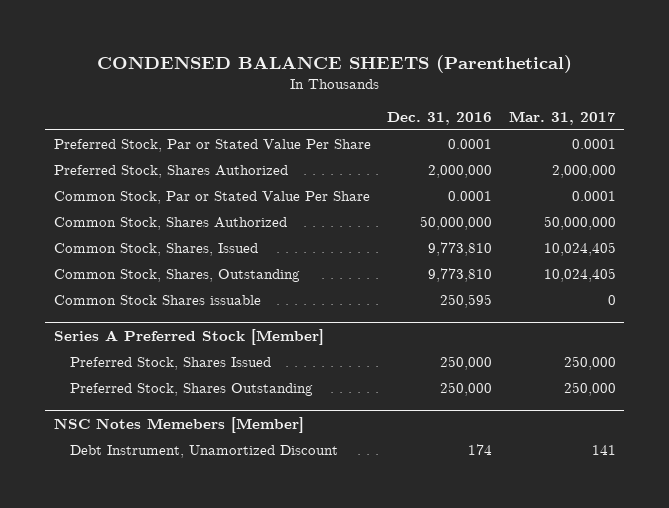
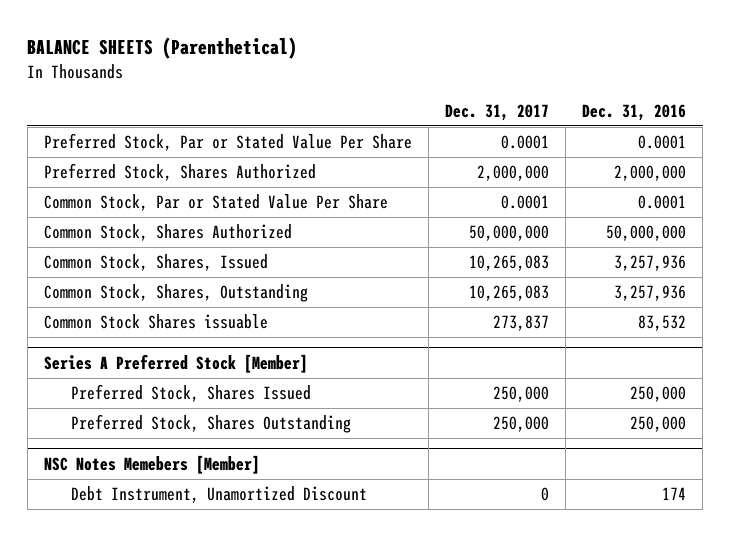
- CONDENSED BALANCE SHEETS (Parenthetical)
+ BALANCE SHEETS (Parenthetical)
- | Dec. 31, 2016 | Mar. 31, 2017
+ | Dec. 31, 2017 | Dec. 31, 2016
- Common Stock, Shares, Issued | 9,773,810 | 10,024,405
- Common Stock, Shares, Outstanding | 9,773,810 | 10,024,405
- Common Stock Shares issuable | 250,595 | 0
+ Common Stock, Shares, Issued | 10,265,083 | 3,257,936
+ Common Stock, Shares, Outstanding | 10,265,083 | 3,257,936
+ Common Stock Shares issuable | 273,837 | 83,532

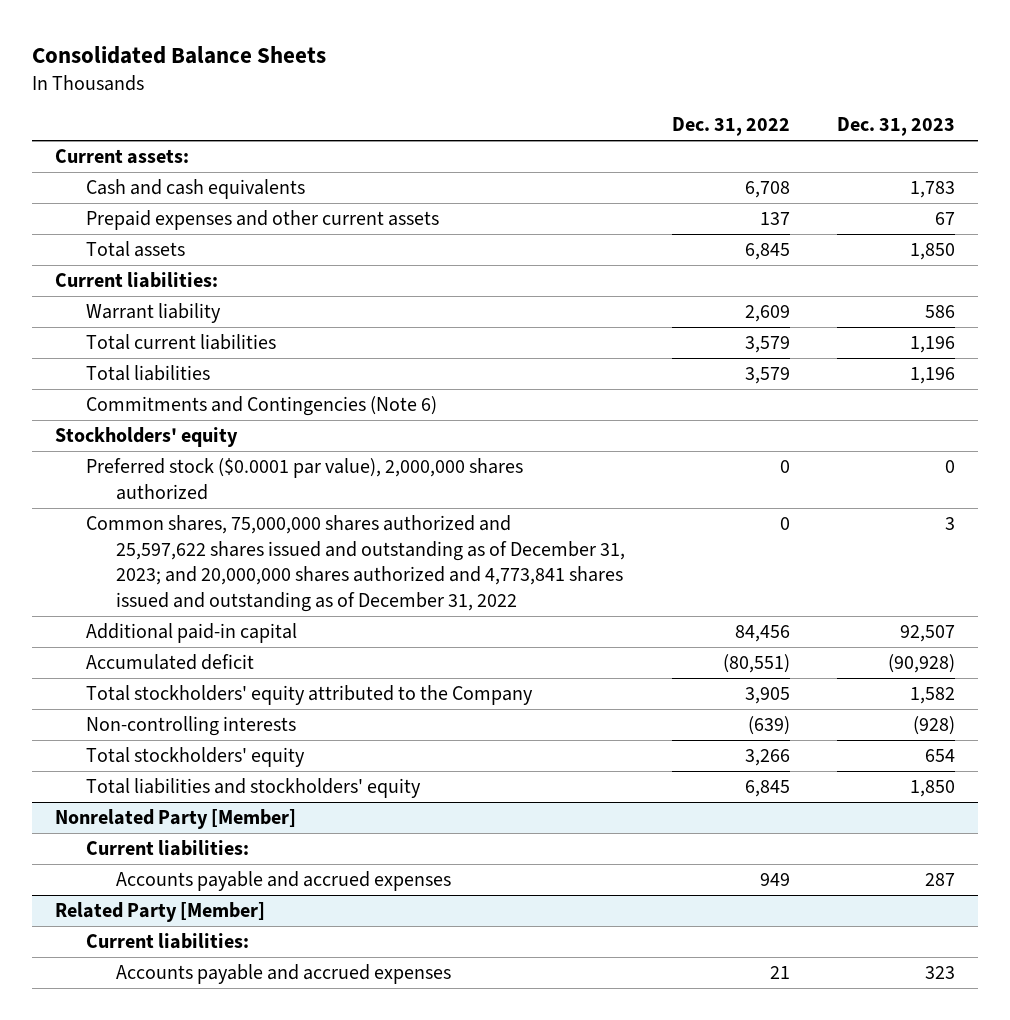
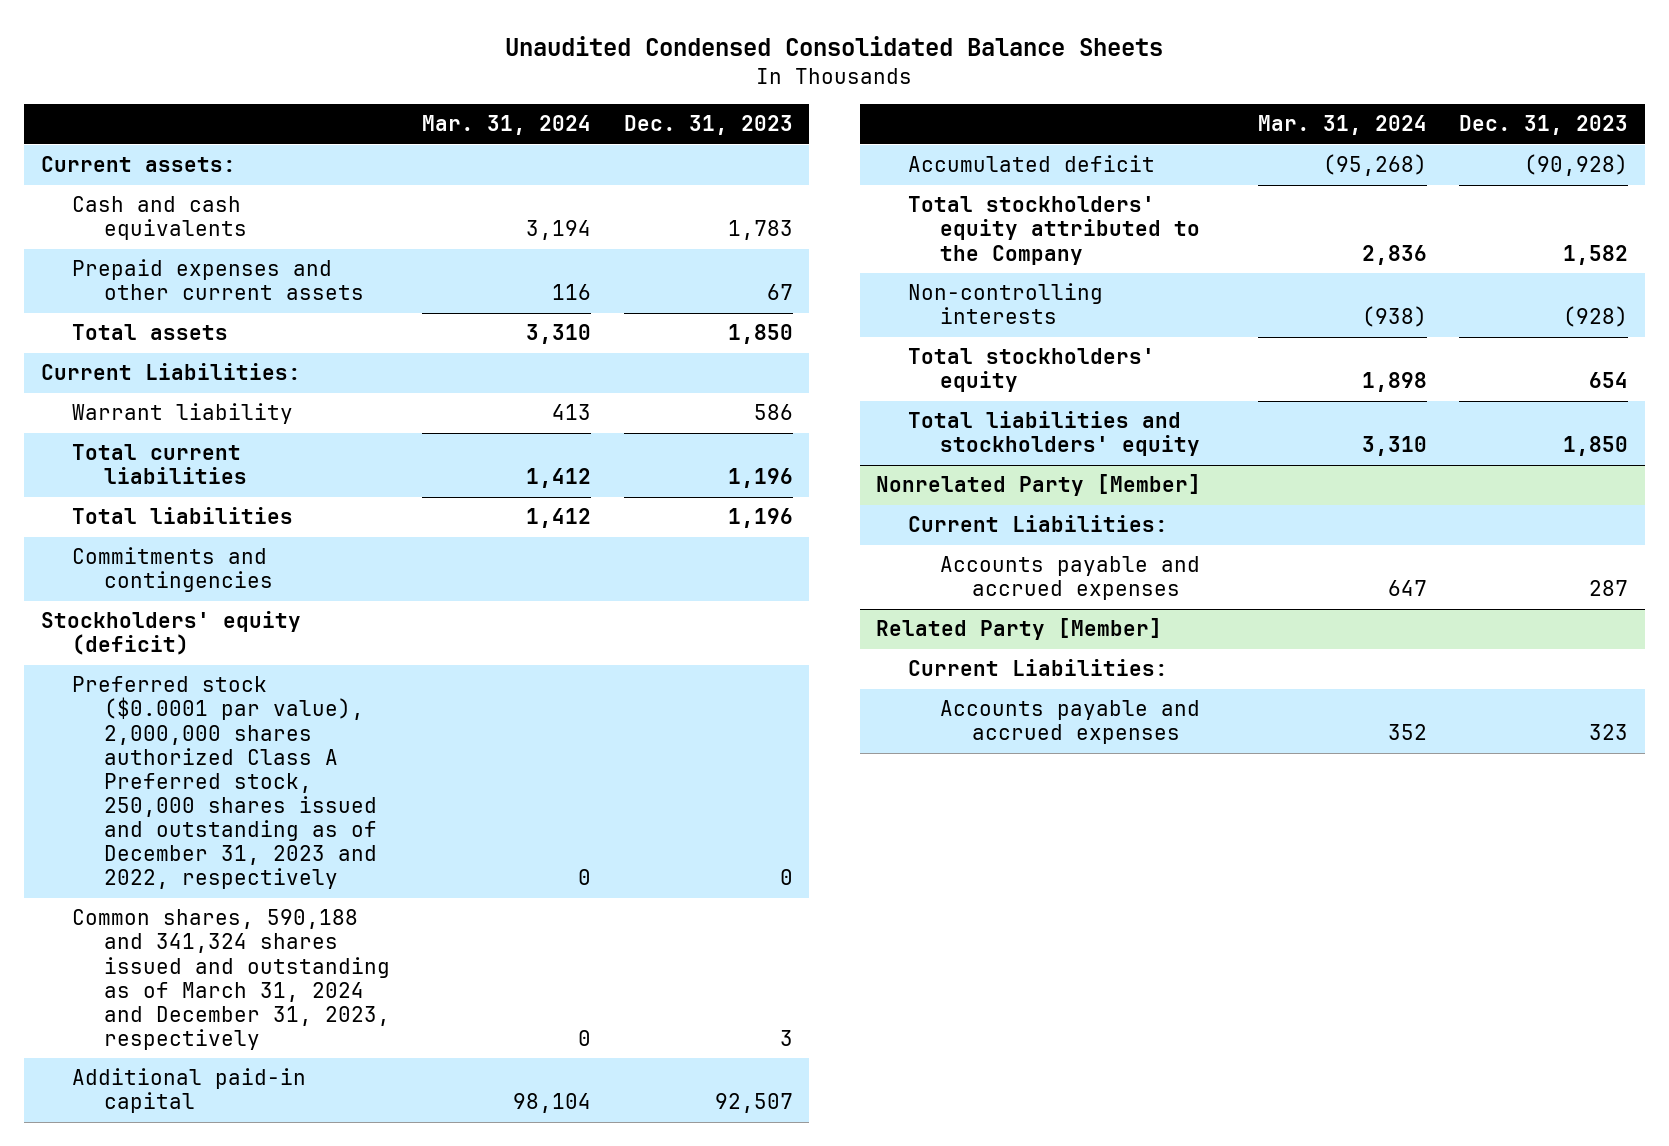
- Consolidated Balance Sheets
+ Unaudited Condensed Consolidated Balance Sheets
- | Dec. 31, 2022 | Dec. 31, 2023
+ | Mar. 31, 2024 | Dec. 31, 2023
- Current liabilities:
+ Current Liabilities:
- Commitments and Contingencies (Note 6)
- Stockholders' equity
- Preferred stock ($0.0001 par value), 2,000,000 shares authorized | 0 | 0
- Common shares, 75,000,000 shares authorized and 25,597,622 shares issued and outstanding as of December 31, 2023; and 20,000,000 shares authorized and 4,773,841 shares issued and outstanding as of December 31, 2022 | 0 | 3
+ Commitments and contingencies
+ Stockholders' equity (deficit)
+ Preferred stock ($0.0001 par value), 2,000,000 shares authorized Class A Preferred stock, 250,000 shares issued and outstanding as of December 31, 2023 and 2022, respectively | 0 | 0
+ Common shares, 590,188 and 341,324 shares issued and outstanding as of March 31, 2024 and December 31, 2023, respectively | 0 | 3
@ Nonrelated Party [Member]
- Current liabilities:
+ Current Liabilities:
@ Related Party [Member]
- Current liabilities:
+ Current Liabilities:

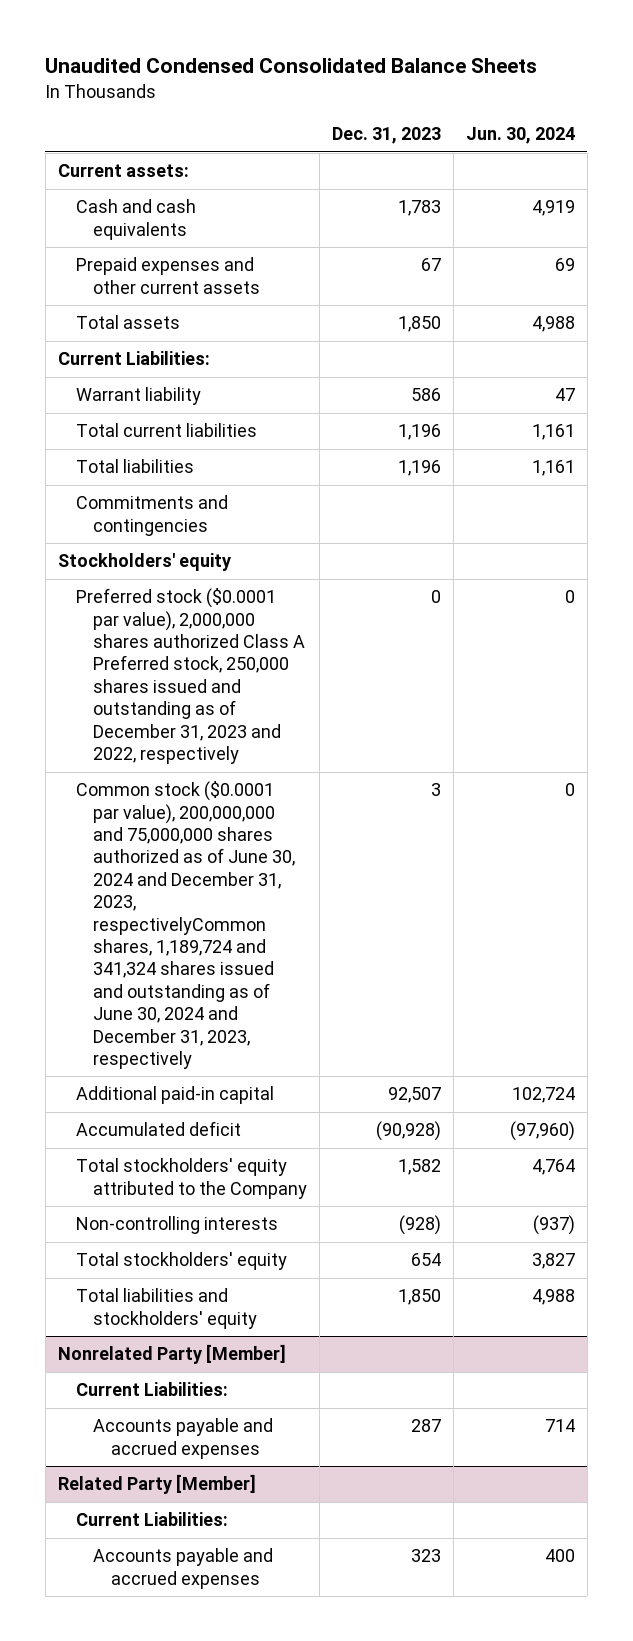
- | Mar. 31, 2024 | Dec. 31, 2023
+ | Dec. 31, 2023 | Jun. 30, 2024
- Stockholders' equity (deficit)
+ Stockholders' equity
- Common shares, 590,188 and 341,324 shares issued and outstanding as of March 31, 2024 and December 31, 2023, respectively | 0 | 3
+ Common stock ($0.0001 par value), 200,000,000 and 75,000,000 shares authorized as of June 30, 2024 and December 31, 2023, respectivelyCommon shares, 1,189,724 and 341,324 shares issued and outstanding as of June 30, 2024 and December 31, 2023, respectively | 3 | 0

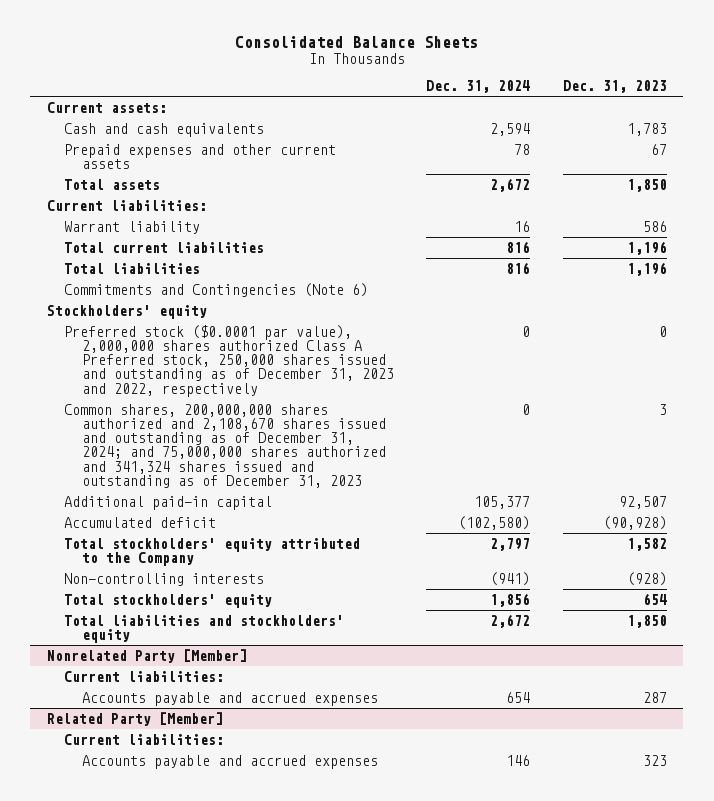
- Unaudited Condensed Consolidated Balance Sheets
+ Consolidated Balance Sheets
- | Dec. 31, 2023 | Jun. 30, 2024
+ | Dec. 31, 2024 | Dec. 31, 2023
- Current Liabilities:
+ Current liabilities:
- Commitments and contingencies
+ Commitments and Contingencies (Note 6)
- Common stock ($0.0001 par value), 200,000,000 and 75,000,000 shares authorized as of June 30, 2024 and December 31, 2023, respectivelyCommon shares, 1,189,724 and 341,324 shares issued and outstanding as of June 30, 2024 and December 31, 2023, respectively | 3 | 0
+ Common shares, 200,000,000 shares authorized and 2,108,670 shares issued and outstanding as of December 31, 2024; and 75,000,000 shares authorized and 341,324 shares issued and outstanding as of December 31, 2023 | 0 | 3
@ Nonrelated Party [Member]
- Current Liabilities:
+ Current liabilities:
@ Related Party [Member]
- Current Liabilities:
+ Current liabilities:

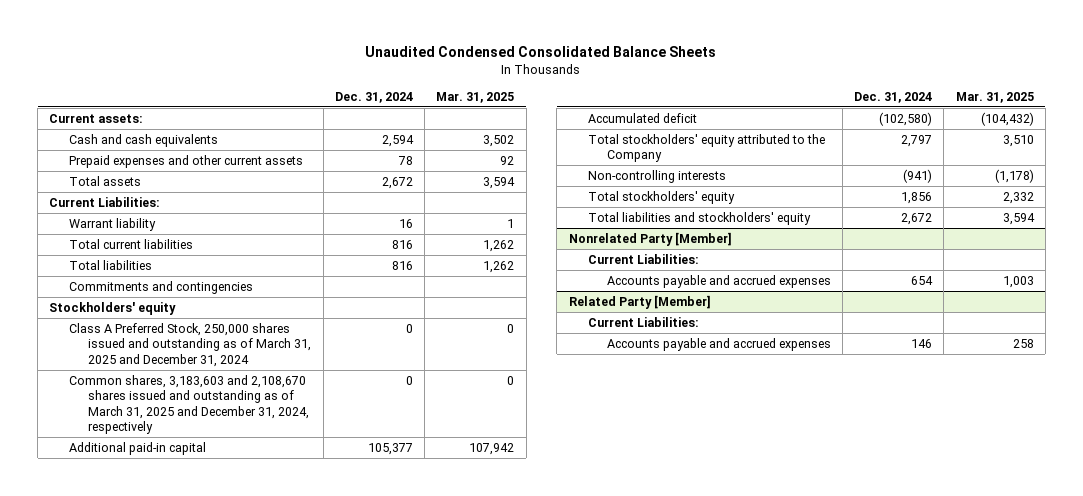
- Consolidated Balance Sheets
+ Unaudited Condensed Consolidated Balance Sheets
- | Dec. 31, 2024 | Dec. 31, 2023
+ | Dec. 31, 2024 | Mar. 31, 2025
- Current liabilities:
+ Current Liabilities:
- Commitments and Contingencies (Note 6)
+ Commitments and contingencies
- Preferred stock ($0.0001 par value), 2,000,000 shares authorized Class A Preferred stock, 250,000 shares issued and outstanding as of December 31, 2023 and 2022, respectively | 0 | 0
- Common shares, 200,000,000 shares authorized and 2,108,670 shares issued and outstanding as of December 31, 2024; and 75,000,000 shares authorized and 341,324 shares issued and outstanding as of December 31, 2023 | 0 | 3
+ Class A Preferred Stock, 250,000 shares issued and outstanding as of March 31, 2025 and December 31, 2024 | 0 | 0
+ Common shares, 3,183,603 and 2,108,670 shares issued and outstanding as of March 31, 2025 and December 31, 2024, respectively | 0 | 0
@ Nonrelated Party [Member]
- Current liabilities:
+ Current Liabilities:
@ Related Party [Member]
- Current liabilities:
+ Current Liabilities:

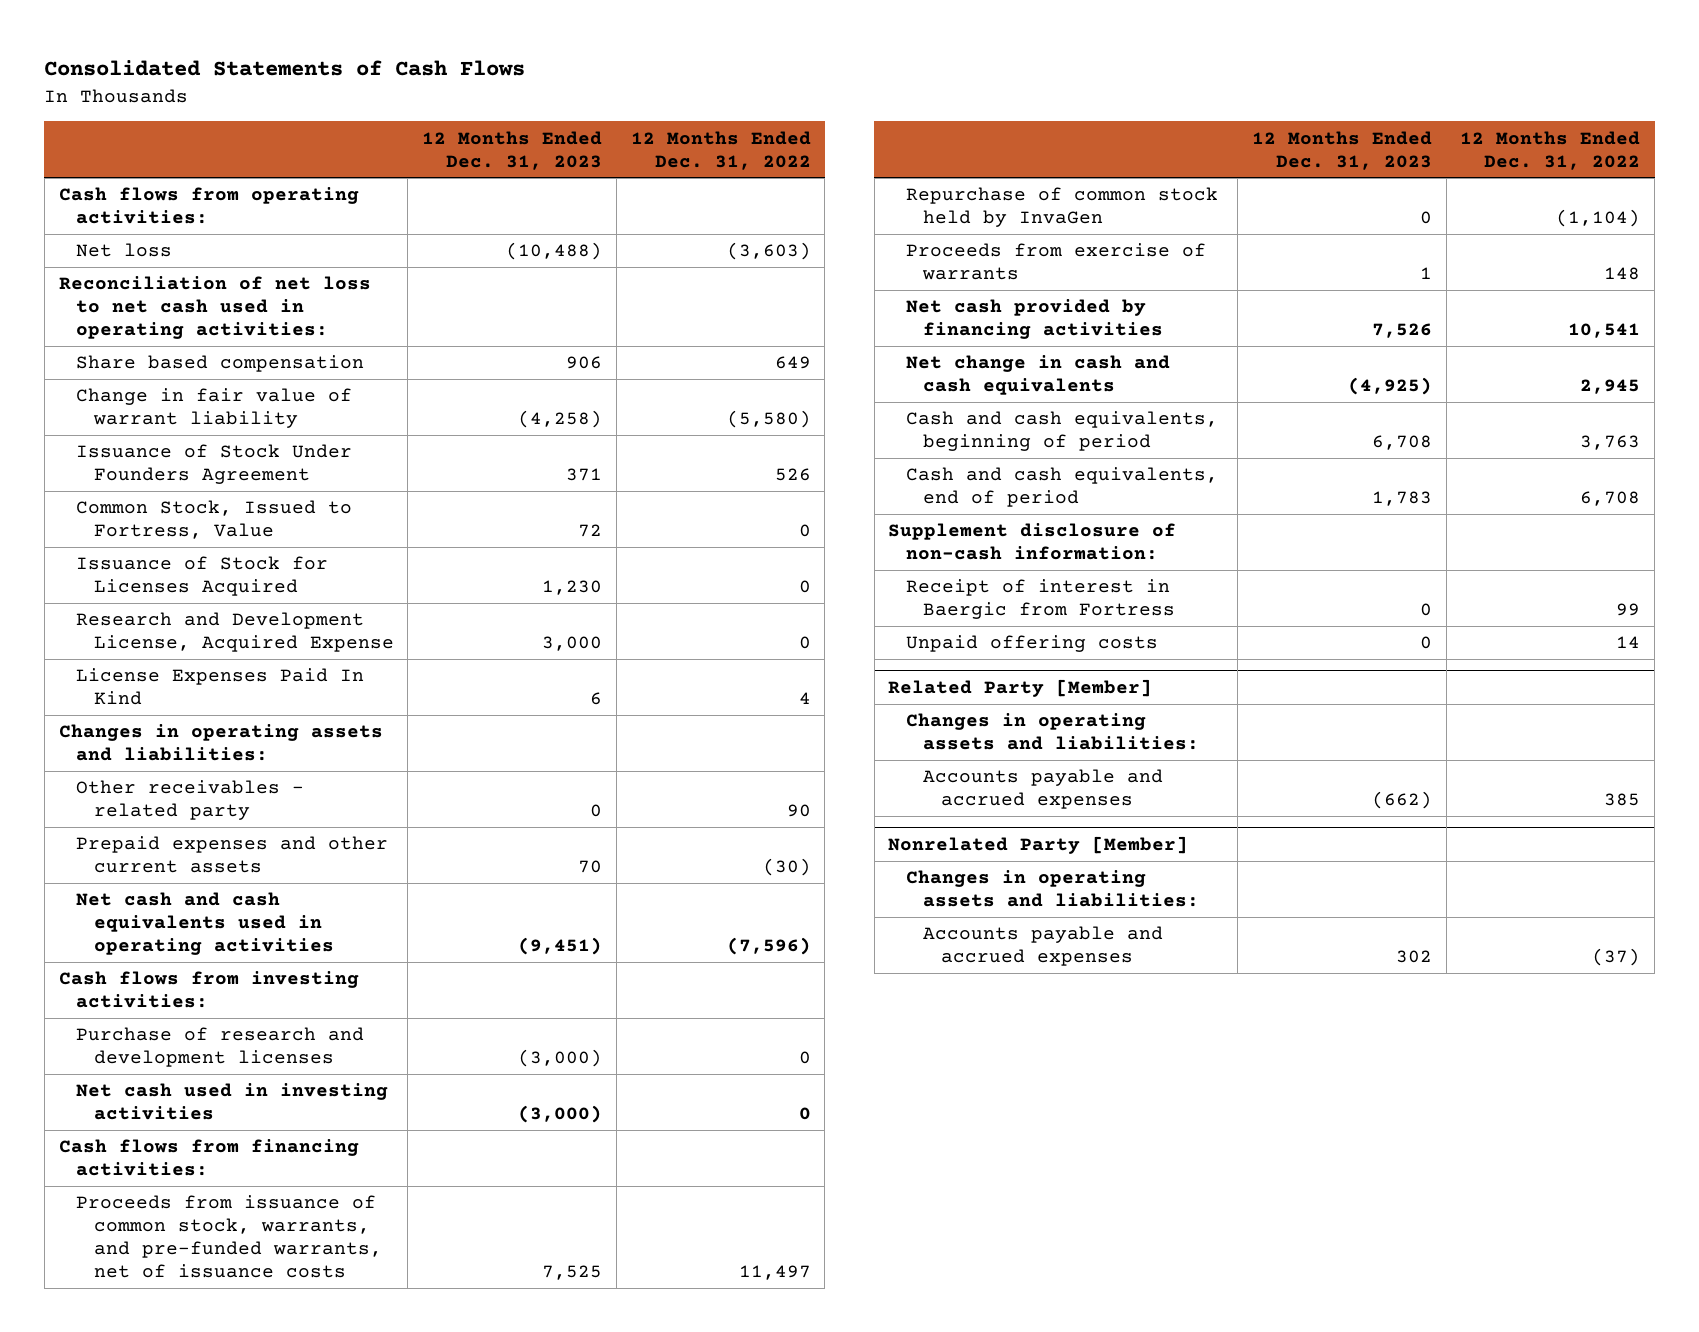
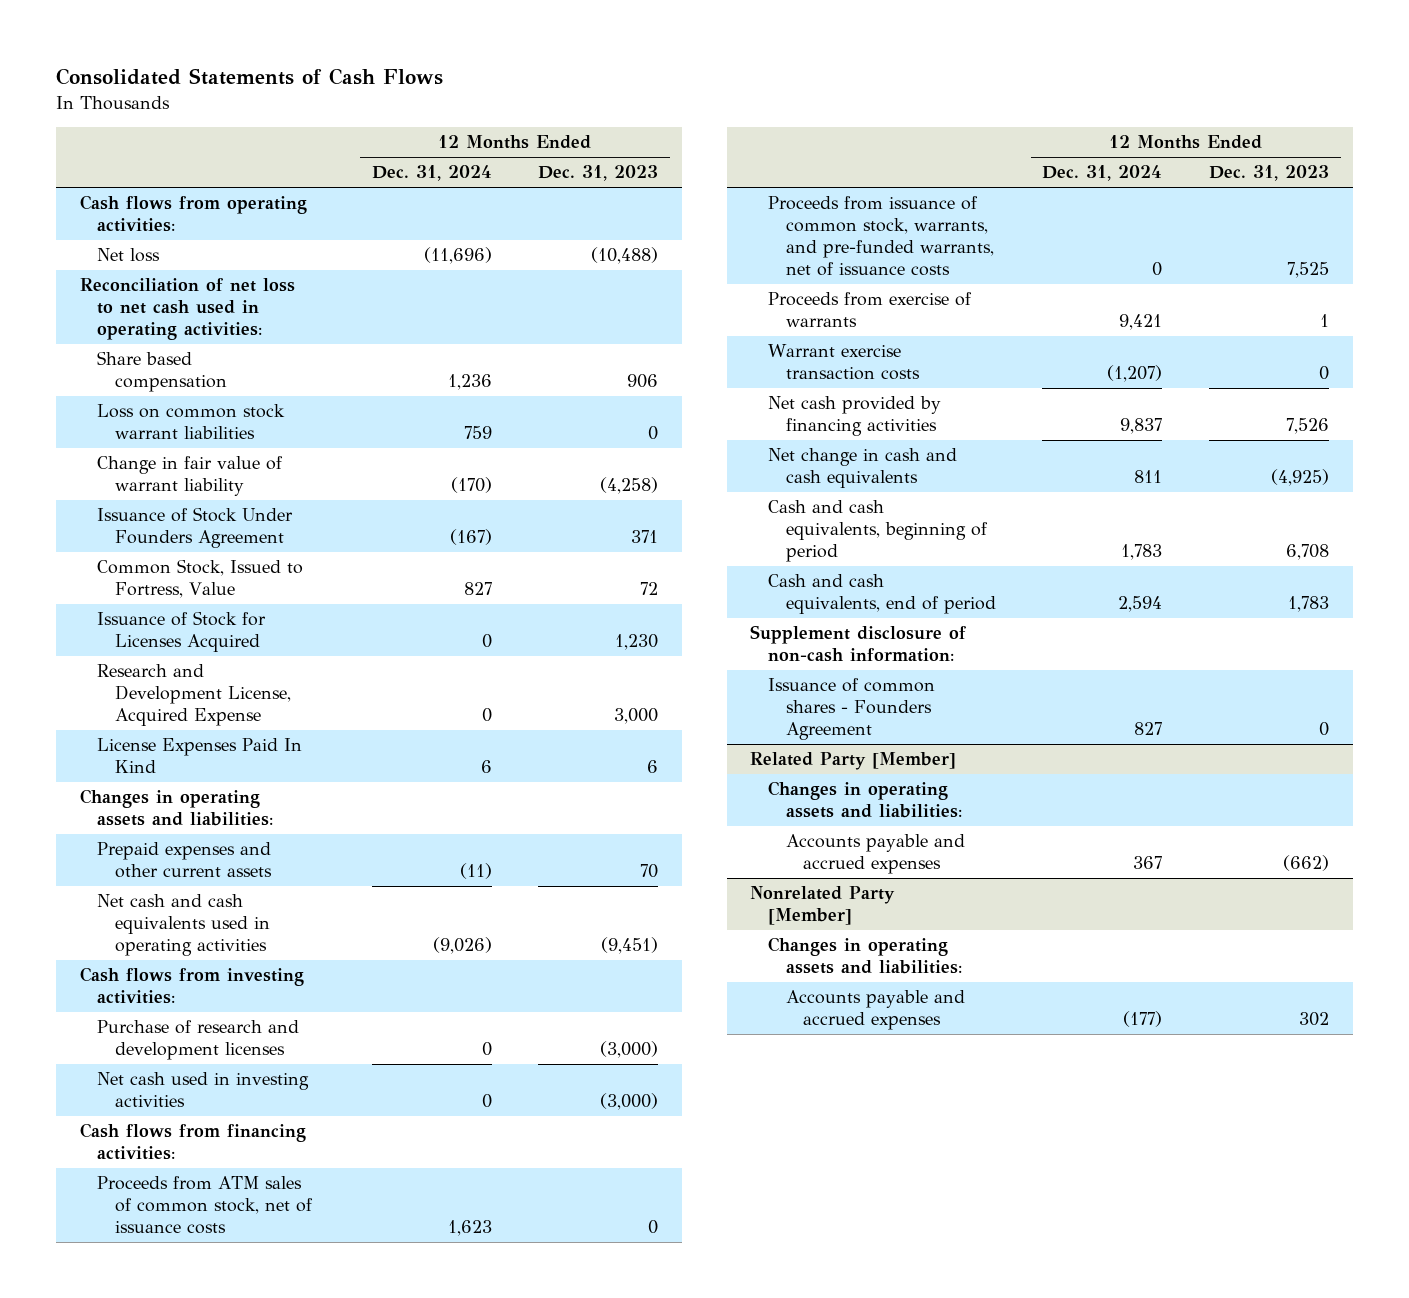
- | 12 Months Ended Dec. 31, 2023 | 12 Months Ended Dec. 31, 2022
+ | 12 Months Ended Dec. 31, 2024 | 12 Months Ended Dec. 31, 2023
+ Loss on common stock warrant liabilities | 759 | 0
- Other receivables - related party | 0 | 90
+ Proceeds from ATM sales of common stock, net of issuance costs | 1,623 | 0
- Repurchase of common stock held by InvaGen | 0 | (1,104)
+ Warrant exercise transaction costs | (1,207) | 0
- Receipt of interest in Baergic from Fortress | 0 | 99
- Unpaid offering costs | 0 | 14
+ Issuance of common shares - Founders Agreement | 827 | 0

